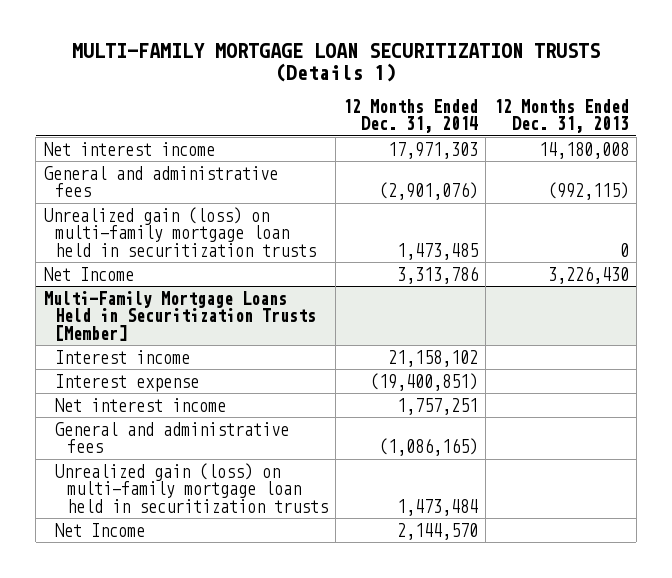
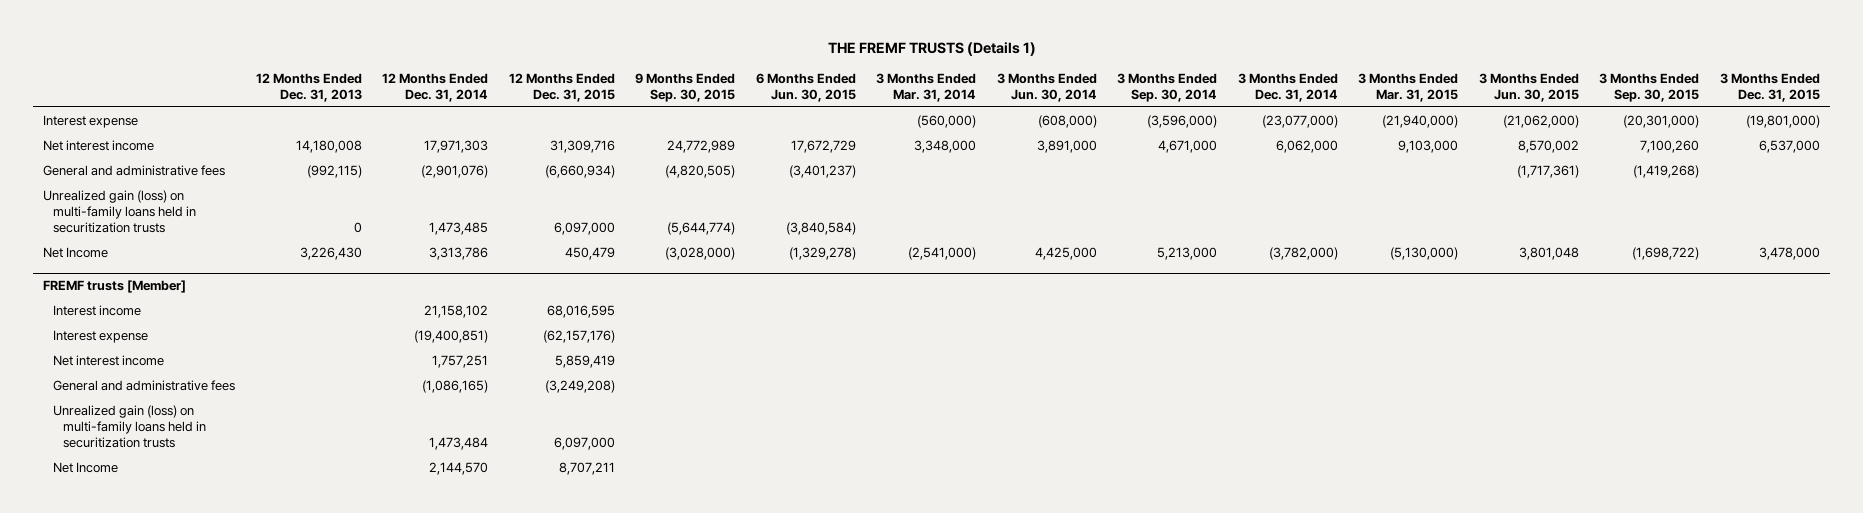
- MULTI-FAMILY MORTGAGE LOAN SECURITIZATION TRUSTS (Details 1)
+ THE FREMF TRUSTS (Details 1)
- | 12 Months Ended Dec. 31, 2014 | 12 Months Ended Dec. 31, 2013
+ | 12 Months Ended Dec. 31, 2013 | 12 Months Ended Dec. 31, 2014 | 12 Months Ended Dec. 31, 2015 | 9 Months Ended Sep. 30, 2015 | 6 Months Ended Jun. 30, 2015 | 3 Months Ended Mar. 31, 2014 | 3 Months Ended Jun. 30, 2014 | 3 Months Ended Sep. 30, 2014 | 3 Months Ended Dec. 31, 2014 | 3 Months Ended Mar. 31, 2015 | 3 Months Ended Jun. 30, 2015 | 3 Months Ended Sep. 30, 2015 | 3 Months Ended Dec. 31, 2015
+ Interest expense | | | | | | (560,000) | (608,000) | (3,596,000) | (23,077,000) | (21,940,000) | (21,062,000) | (20,301,000) | (19,801,000)
- Unrealized gain (loss) on multi-family mortgage loan held in securitization trusts | 1,473,485 | 0
+ Unrealized gain (loss) on multi-family loans held in securitization trusts | 0 | 1,473,485 | 6,097,000 | (5,644,774) | (3,840,584) | | | | | | | |
- Multi-Family Mortgage Loans Held in Securitization Trusts [Member]
+ FREMF trusts [Member]
- Unrealized gain (loss) on multi-family mortgage loan held in securitization trusts | 1,473,484 |
+ Unrealized gain (loss) on multi-family loans held in securitization trusts | | 1,473,484 | 6,097,000 | | | | | | | | | |

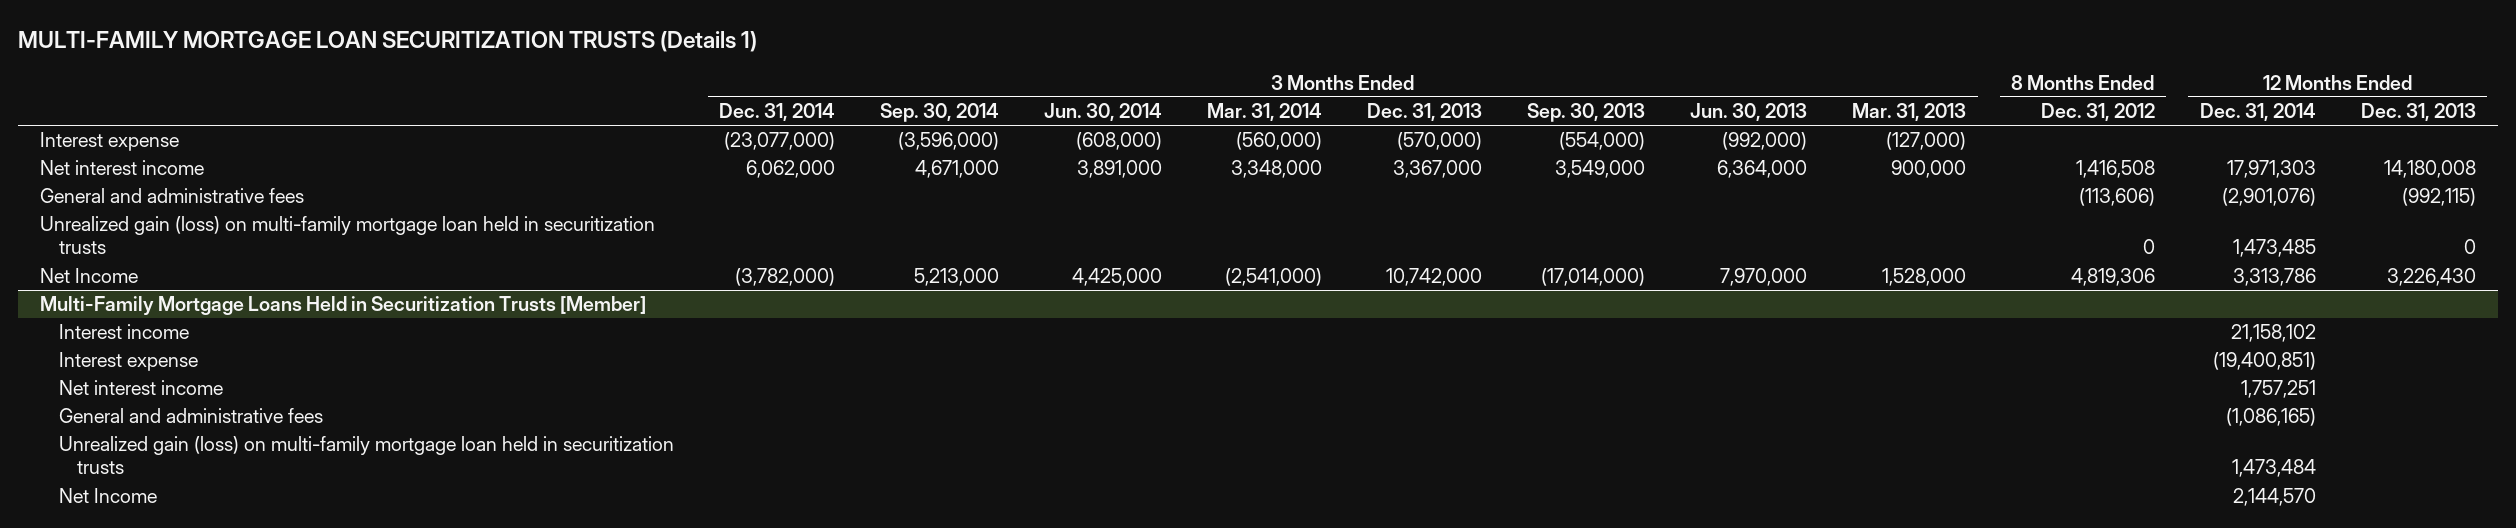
- THE FREMF TRUSTS (Details 1)
+ MULTI-FAMILY MORTGAGE LOAN SECURITIZATION TRUSTS (Details 1)
- | 12 Months Ended Dec. 31, 2013 | 12 Months Ended Dec. 31, 2014 | 12 Months Ended Dec. 31, 2015 | 9 Months Ended Sep. 30, 2015 | 6 Months Ended Jun. 30, 2015 | 3 Months Ended Mar. 31, 2014 | 3 Months Ended Jun. 30, 2014 | 3 Months Ended Sep. 30, 2014 | 3 Months Ended Dec. 31, 2014 | 3 Months Ended Mar. 31, 2015 | 3 Months Ended Jun. 30, 2015 | 3 Months Ended Sep. 30, 2015 | 3 Months Ended Dec. 31, 2015
+ | 3 Months Ended Dec. 31, 2014 | 3 Months Ended Sep. 30, 2014 | 3 Months Ended Jun. 30, 2014 | 3 Months Ended Mar. 31, 2014 | 3 Months Ended Dec. 31, 2013 | 3 Months Ended Sep. 30, 2013 | 3 Months Ended Jun. 30, 2013 | 3 Months Ended Mar. 31, 2013 | 8 Months Ended Dec. 31, 2012 | 12 Months Ended Dec. 31, 2014 | 12 Months Ended Dec. 31, 2013
- Unrealized gain (loss) on multi-family loans held in securitization trusts | 0 | 1,473,485 | 6,097,000 | (5,644,774) | (3,840,584) | | | | | | | |
+ Unrealized gain (loss) on multi-family mortgage loan held in securitization trusts | | | | | | | | | 0 | 1,473,485 | 0
- FREMF trusts [Member]
+ Multi-Family Mortgage Loans Held in Securitization Trusts [Member]
- Unrealized gain (loss) on multi-family loans held in securitization trusts | | 1,473,484 | 6,097,000 | | | | | | | | | |
+ Unrealized gain (loss) on multi-family mortgage loan held in securitization trusts | | | | | | | | | | 1,473,484 |

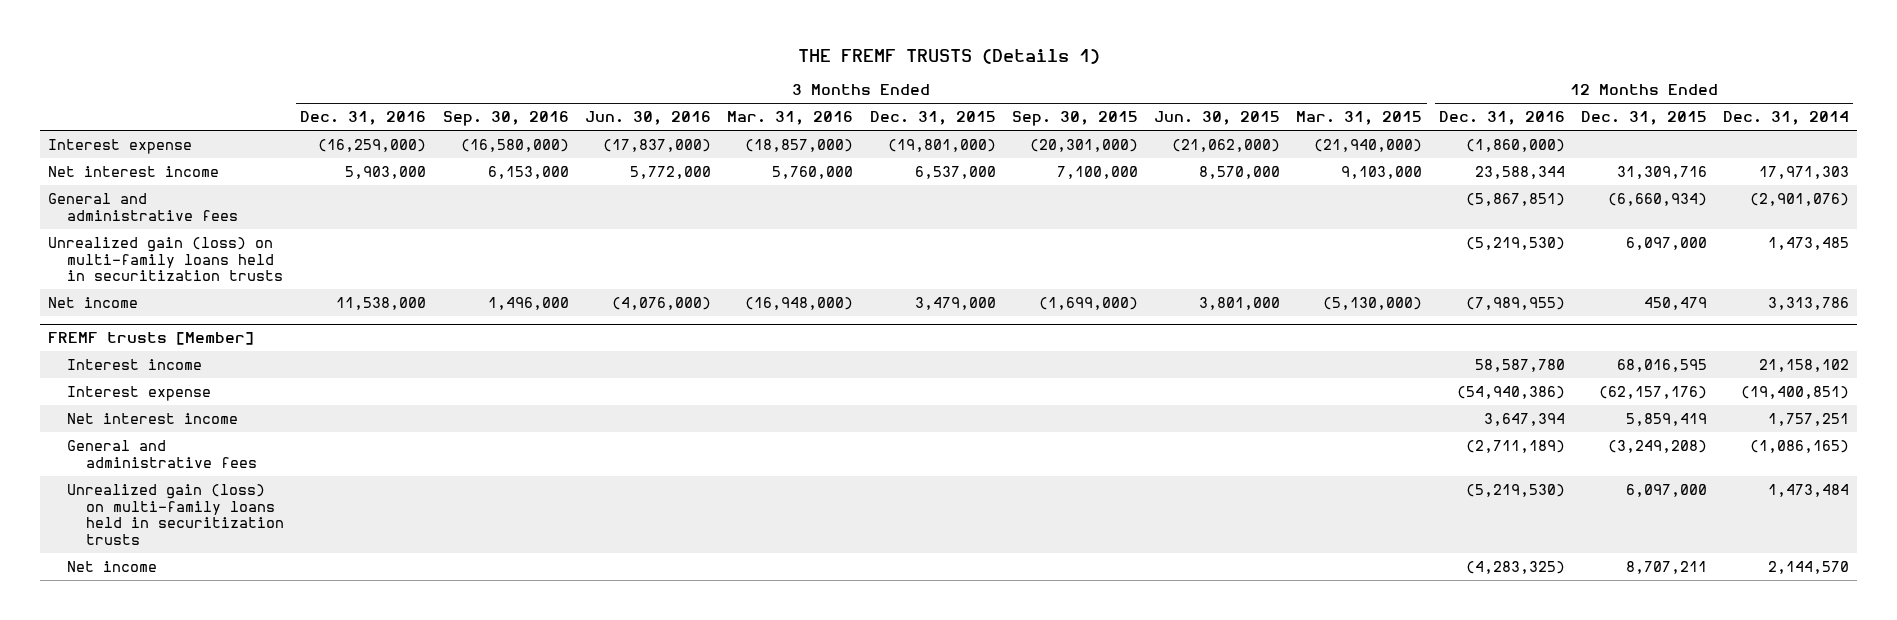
- MULTI-FAMILY MORTGAGE LOAN SECURITIZATION TRUSTS (Details 1)
+ THE FREMF TRUSTS (Details 1)
- | 3 Months Ended Dec. 31, 2014 | 3 Months Ended Sep. 30, 2014 | 3 Months Ended Jun. 30, 2014 | 3 Months Ended Mar. 31, 2014 | 3 Months Ended Dec. 31, 2013 | 3 Months Ended Sep. 30, 2013 | 3 Months Ended Jun. 30, 2013 | 3 Months Ended Mar. 31, 2013 | 8 Months Ended Dec. 31, 2012 | 12 Months Ended Dec. 31, 2014 | 12 Months Ended Dec. 31, 2013
+ | 3 Months Ended Dec. 31, 2016 | 3 Months Ended Sep. 30, 2016 | 3 Months Ended Jun. 30, 2016 | 3 Months Ended Mar. 31, 2016 | 3 Months Ended Dec. 31, 2015 | 3 Months Ended Sep. 30, 2015 | 3 Months Ended Jun. 30, 2015 | 3 Months Ended Mar. 31, 2015 | 12 Months Ended Dec. 31, 2016 | 12 Months Ended Dec. 31, 2015 | 12 Months Ended Dec. 31, 2014
- Unrealized gain (loss) on multi-family mortgage loan held in securitization trusts | | | | | | | | | 0 | 1,473,485 | 0
- Net Income | (3,782,000) | 5,213,000 | 4,425,000 | (2,541,000) | 10,742,000 | (17,014,000) | 7,970,000 | 1,528,000 | 4,819,306 | 3,313,786 | 3,226,430
- Multi-Family Mortgage Loans Held in Securitization Trusts [Member]
+ Unrealized gain (loss) on multi-family loans held in securitization trusts | | | | | | | | | (5,219,530) | 6,097,000 | 1,473,485
+ Net income | 11,538,000 | 1,496,000 | (4,076,000) | (16,948,000) | 3,479,000 | (1,699,000) | 3,801,000 | (5,130,000) | (7,989,955) | 450,479 | 3,313,786
+ FREMF trusts [Member]
- Unrealized gain (loss) on multi-family mortgage loan held in securitization trusts | | | | | | | | | | 1,473,484 |
- Net Income | | | | | | | | | | 2,144,570 |
+ Unrealized gain (loss) on multi-family loans held in securitization trusts | | | | | | | | | (5,219,530) | 6,097,000 | 1,473,484
+ Net income | | | | | | | | | (4,283,325) | 8,707,211 | 2,144,570

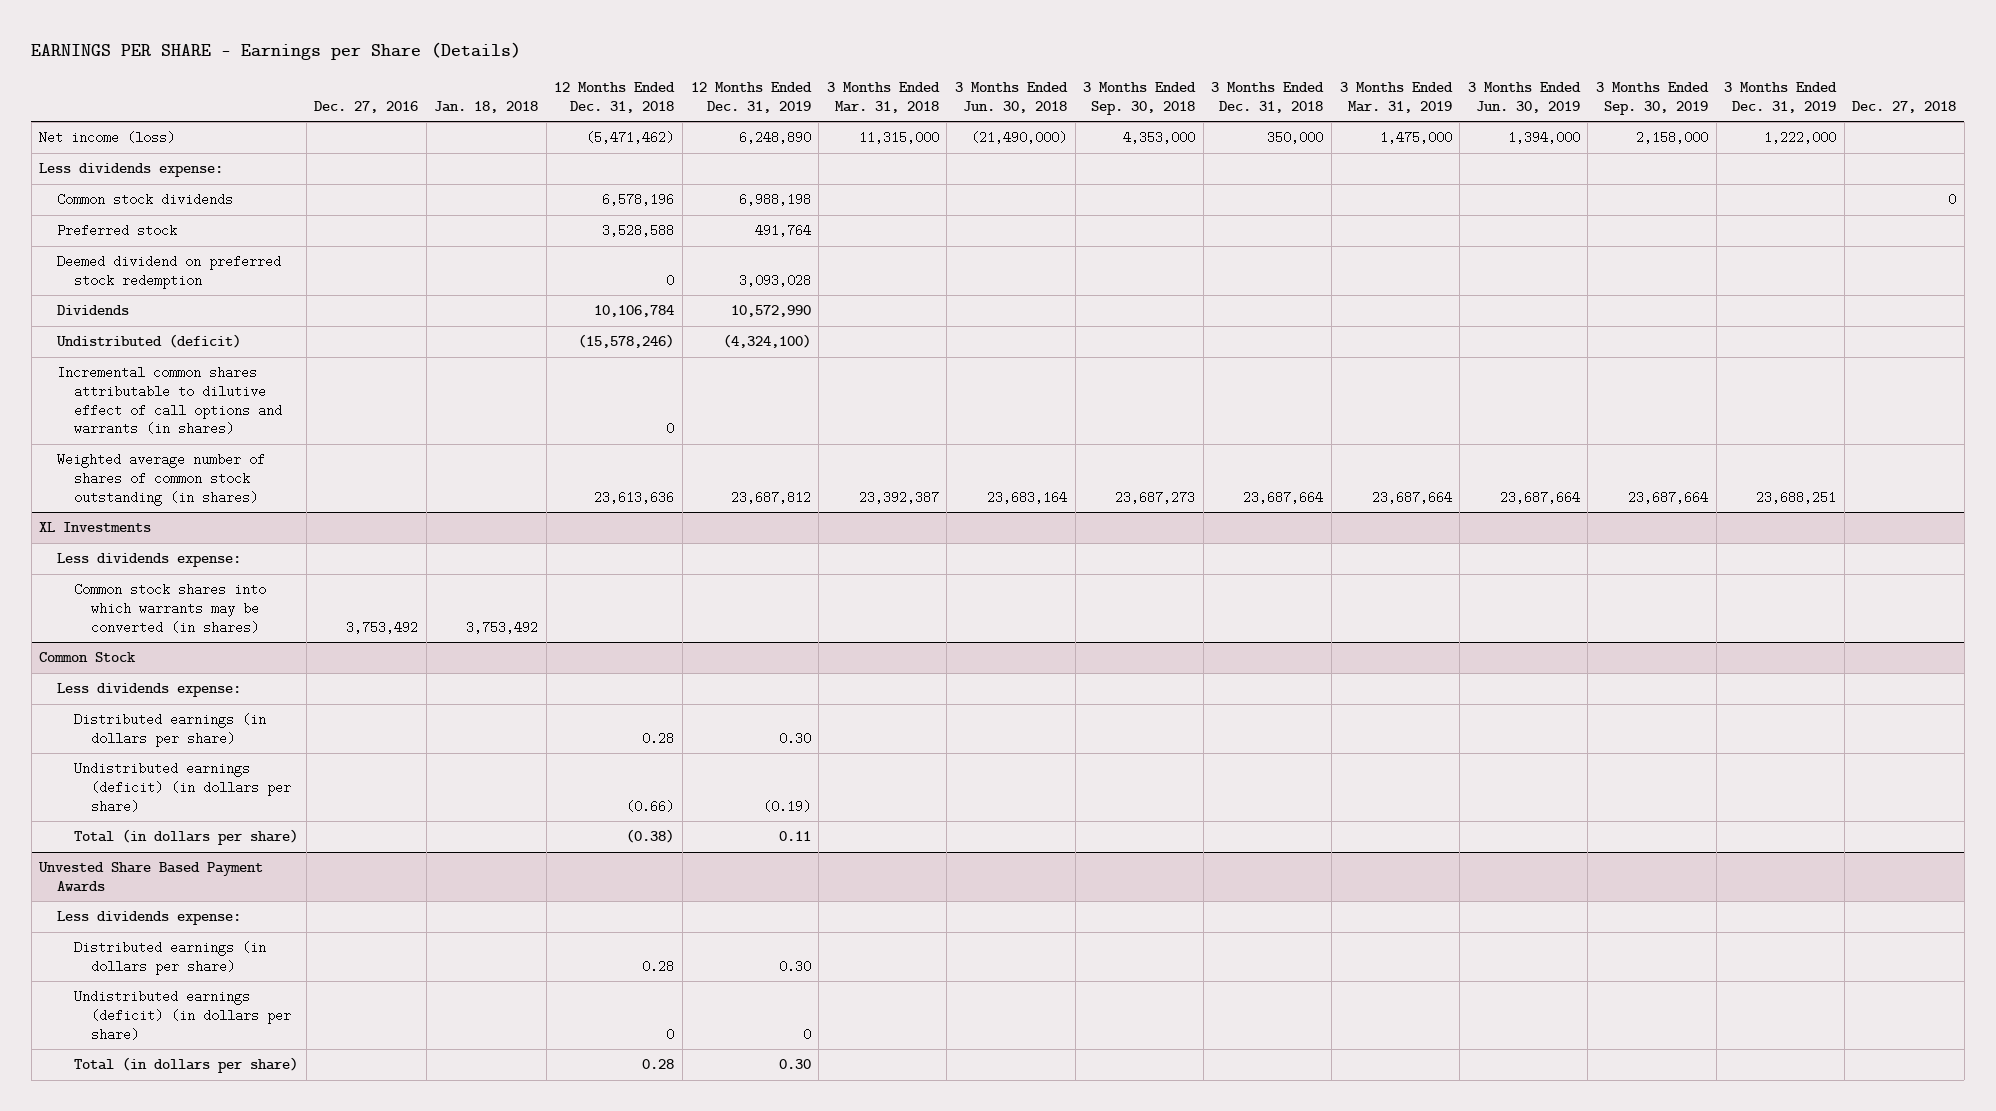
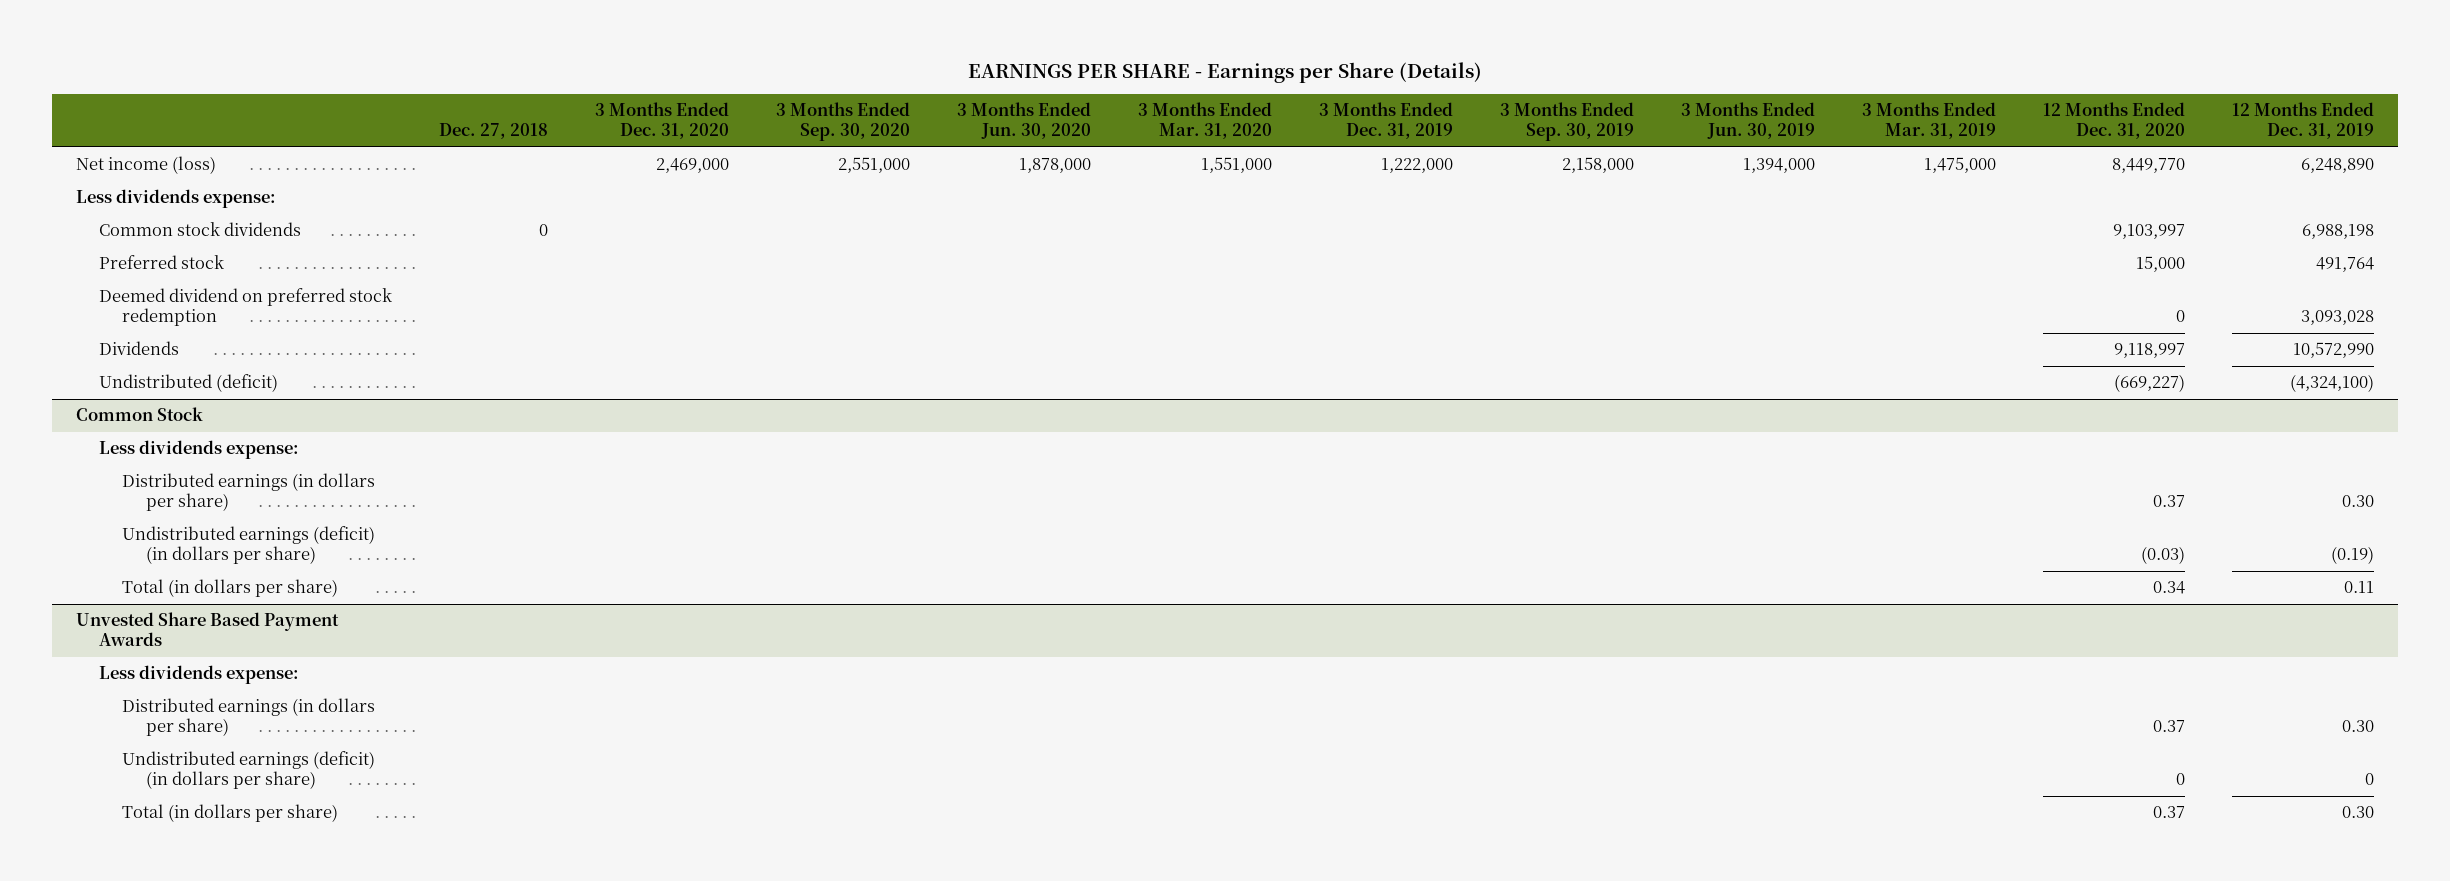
- | Dec. 27, 2016 | Jan. 18, 2018 | 12 Months Ended Dec. 31, 2018 | 12 Months Ended Dec. 31, 2019 | 3 Months Ended Mar. 31, 2018 | 3 Months Ended Jun. 30, 2018 | 3 Months Ended Sep. 30, 2018 | 3 Months Ended Dec. 31, 2018 | 3 Months Ended Mar. 31, 2019 | 3 Months Ended Jun. 30, 2019 | 3 Months Ended Sep. 30, 2019 | 3 Months Ended Dec. 31, 2019 | Dec. 27, 2018
+ | Dec. 27, 2018 | 3 Months Ended Dec. 31, 2020 | 3 Months Ended Sep. 30, 2020 | 3 Months Ended Jun. 30, 2020 | 3 Months Ended Mar. 31, 2020 | 3 Months Ended Dec. 31, 2019 | 3 Months Ended Sep. 30, 2019 | 3 Months Ended Jun. 30, 2019 | 3 Months Ended Mar. 31, 2019 | 12 Months Ended Dec. 31, 2020 | 12 Months Ended Dec. 31, 2019
- Incremental common shares attributable to dilutive effect of call options and warrants (in shares) | | | 0 | | | | | | | | | |
- Weighted average number of shares of common stock outstanding (in shares) | | | 23,613,636 | 23,687,812 | 23,392,387 | 23,683,164 | 23,687,273 | 23,687,664 | 23,687,664 | 23,687,664 | 23,687,664 | 23,688,251 |
- XL Investments
- Less dividends expense:
- Common stock shares into which warrants may be converted (in shares) | 3,753,492 | 3,753,492 | | | | | | | | | | |

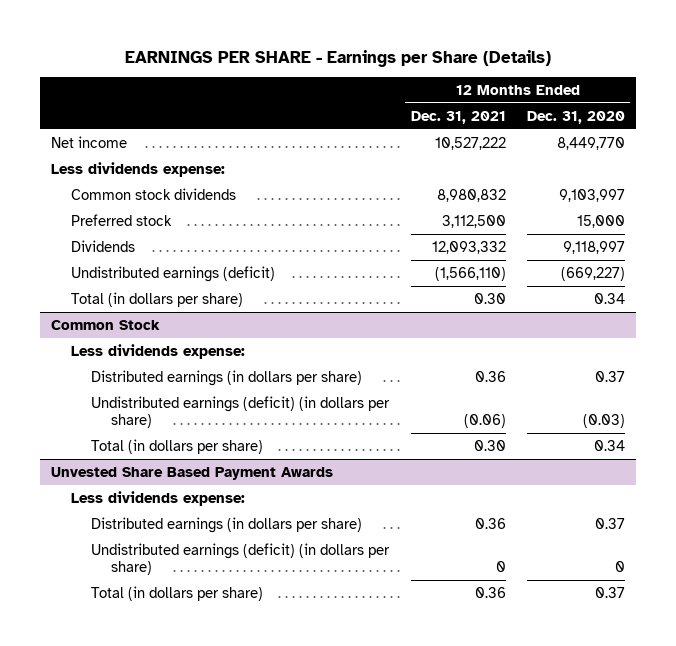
- | Dec. 27, 2018 | 3 Months Ended Dec. 31, 2020 | 3 Months Ended Sep. 30, 2020 | 3 Months Ended Jun. 30, 2020 | 3 Months Ended Mar. 31, 2020 | 3 Months Ended Dec. 31, 2019 | 3 Months Ended Sep. 30, 2019 | 3 Months Ended Jun. 30, 2019 | 3 Months Ended Mar. 31, 2019 | 12 Months Ended Dec. 31, 2020 | 12 Months Ended Dec. 31, 2019
+ | 12 Months Ended Dec. 31, 2021 | 12 Months Ended Dec. 31, 2020
- Net income (loss) | | 2,469,000 | 2,551,000 | 1,878,000 | 1,551,000 | 1,222,000 | 2,158,000 | 1,394,000 | 1,475,000 | 8,449,770 | 6,248,890
+ Net income | 10,527,222 | 8,449,770
- Deemed dividend on preferred stock redemption | | | | | | | | | | 0 | 3,093,028
- Undistributed (deficit) | | | | | | | | | | (669,227) | (4,324,100)
+ Undistributed earnings (deficit) | (1,566,110) | (669,227)
+ Total (in dollars per share) | 0.30 | 0.34

